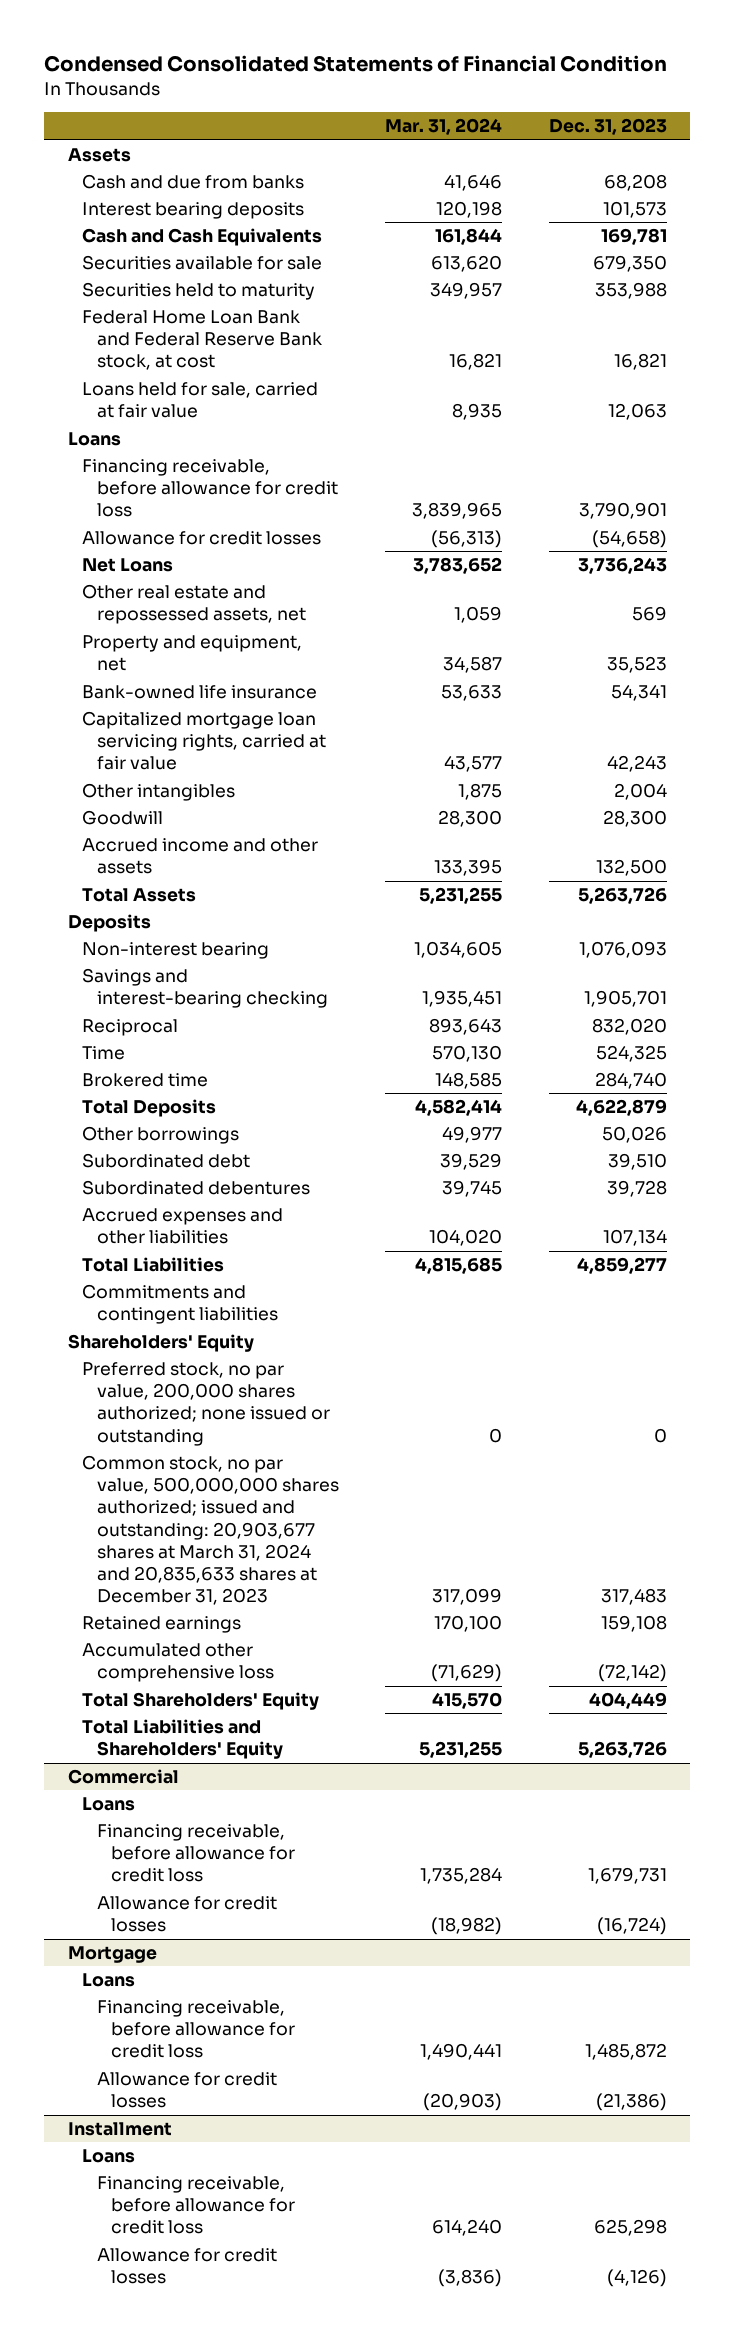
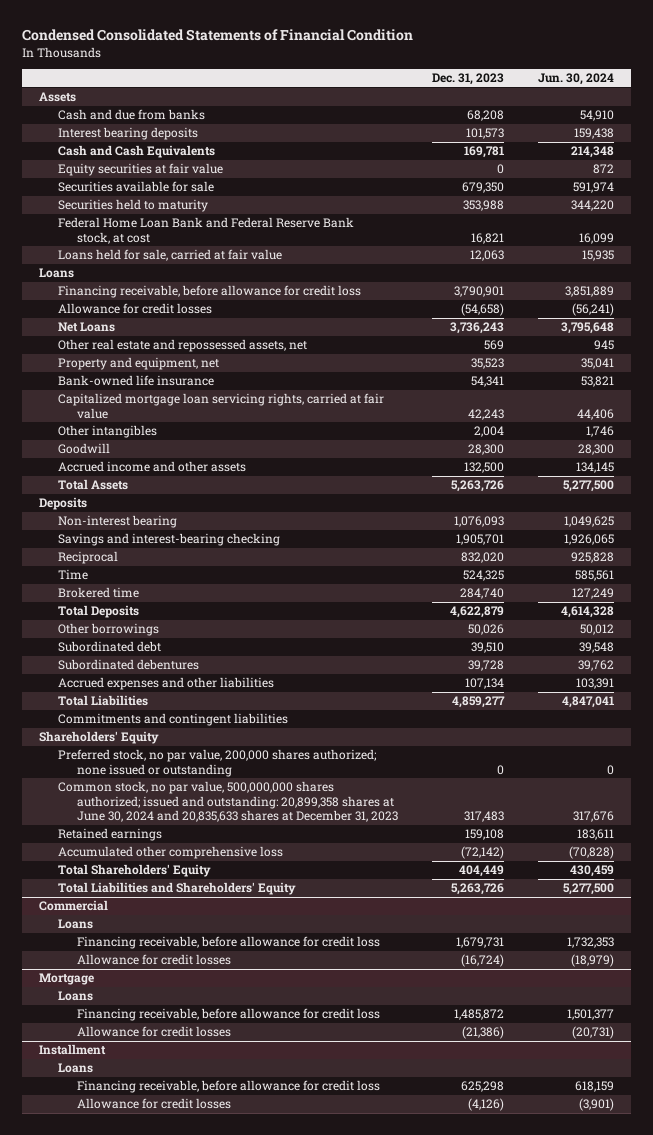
- | Mar. 31, 2024 | Dec. 31, 2023
+ | Dec. 31, 2023 | Jun. 30, 2024
+ Equity securities at fair value | 0 | 872
- Common stock, no par value, 500,000,000 shares authorized; issued and outstanding: 20,903,677 shares at March 31, 2024 and 20,835,633 shares at December 31, 2023 | 317,099 | 317,483
+ Common stock, no par value, 500,000,000 shares authorized; issued and outstanding: 20,899,358 shares at June 30, 2024 and 20,835,633 shares at December 31, 2023 | 317,483 | 317,676

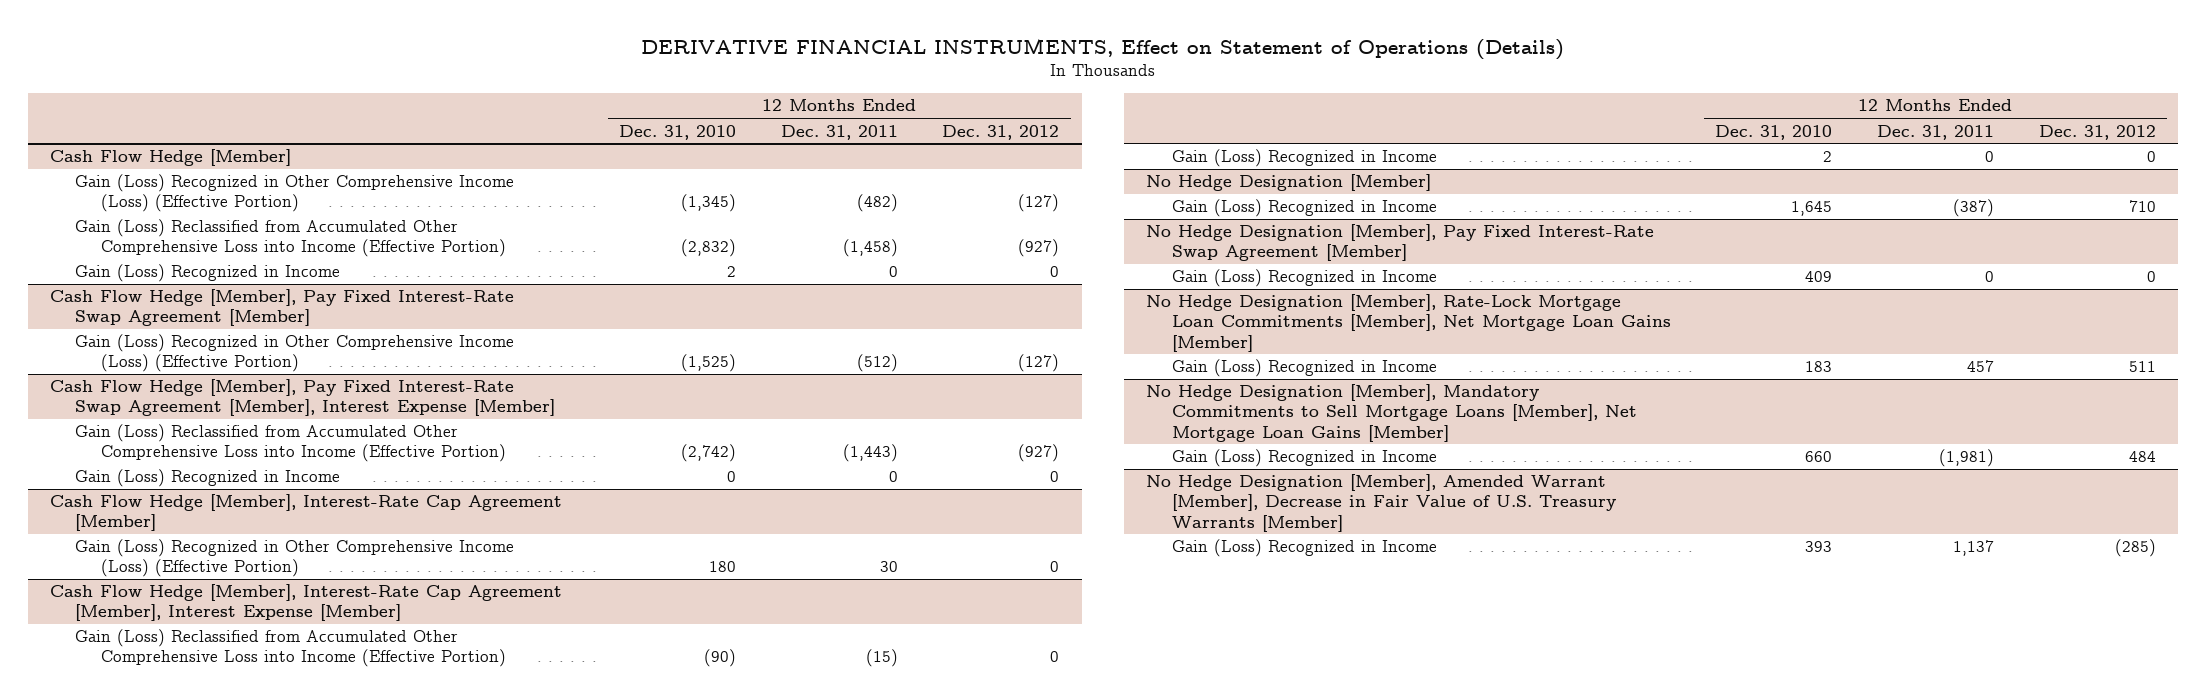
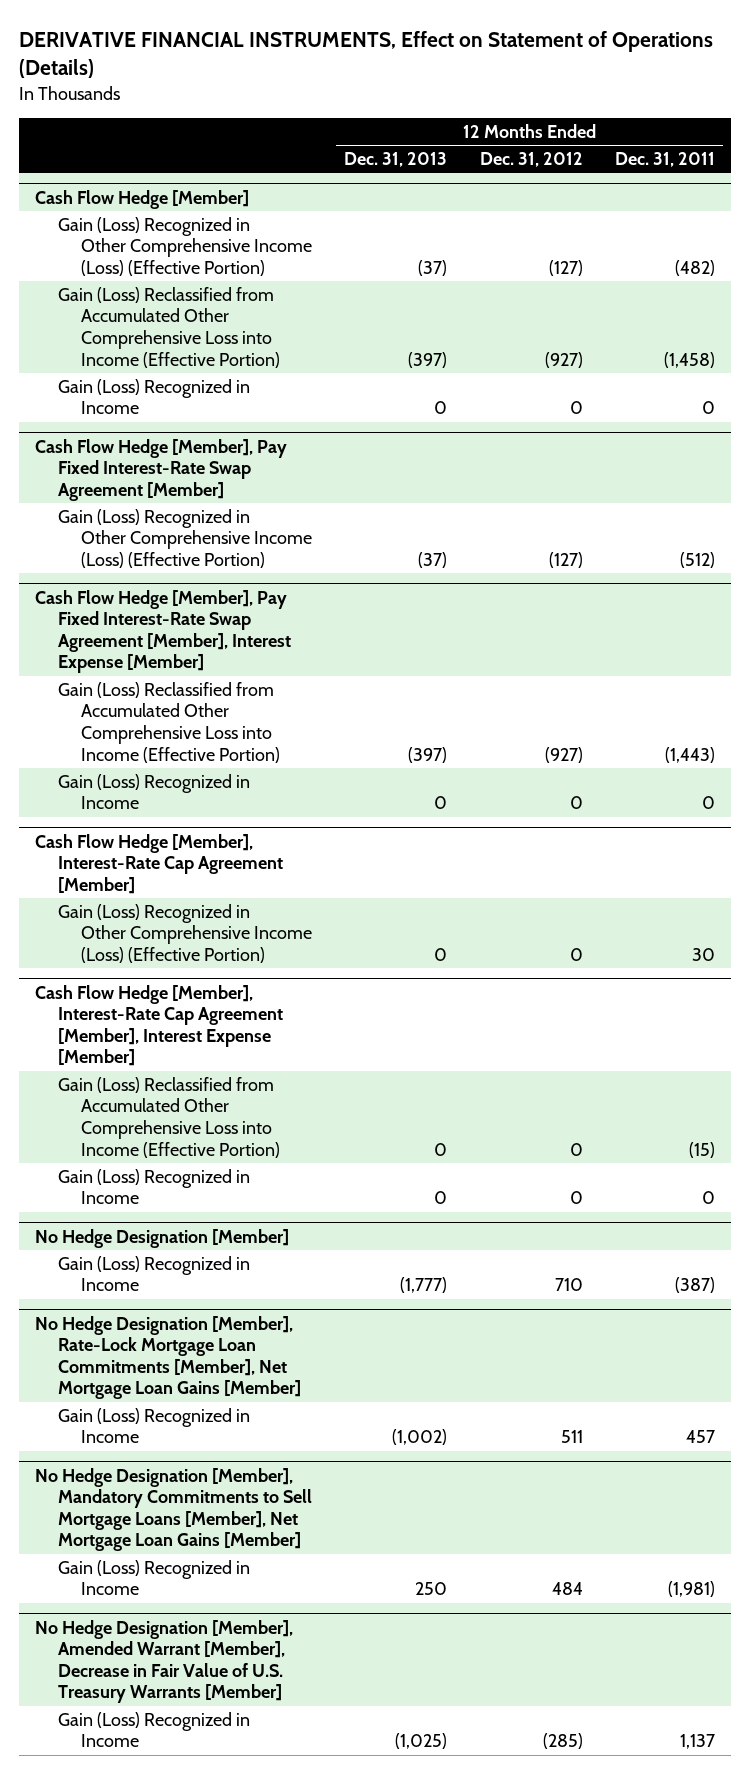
- | 12 Months Ended Dec. 31, 2010 | 12 Months Ended Dec. 31, 2011 | 12 Months Ended Dec. 31, 2012
+ | 12 Months Ended Dec. 31, 2013 | 12 Months Ended Dec. 31, 2012 | 12 Months Ended Dec. 31, 2011
- No Hedge Designation [Member], Pay Fixed Interest-Rate Swap Agreement [Member]
- Gain (Loss) Recognized in Income | 409 | 0 | 0

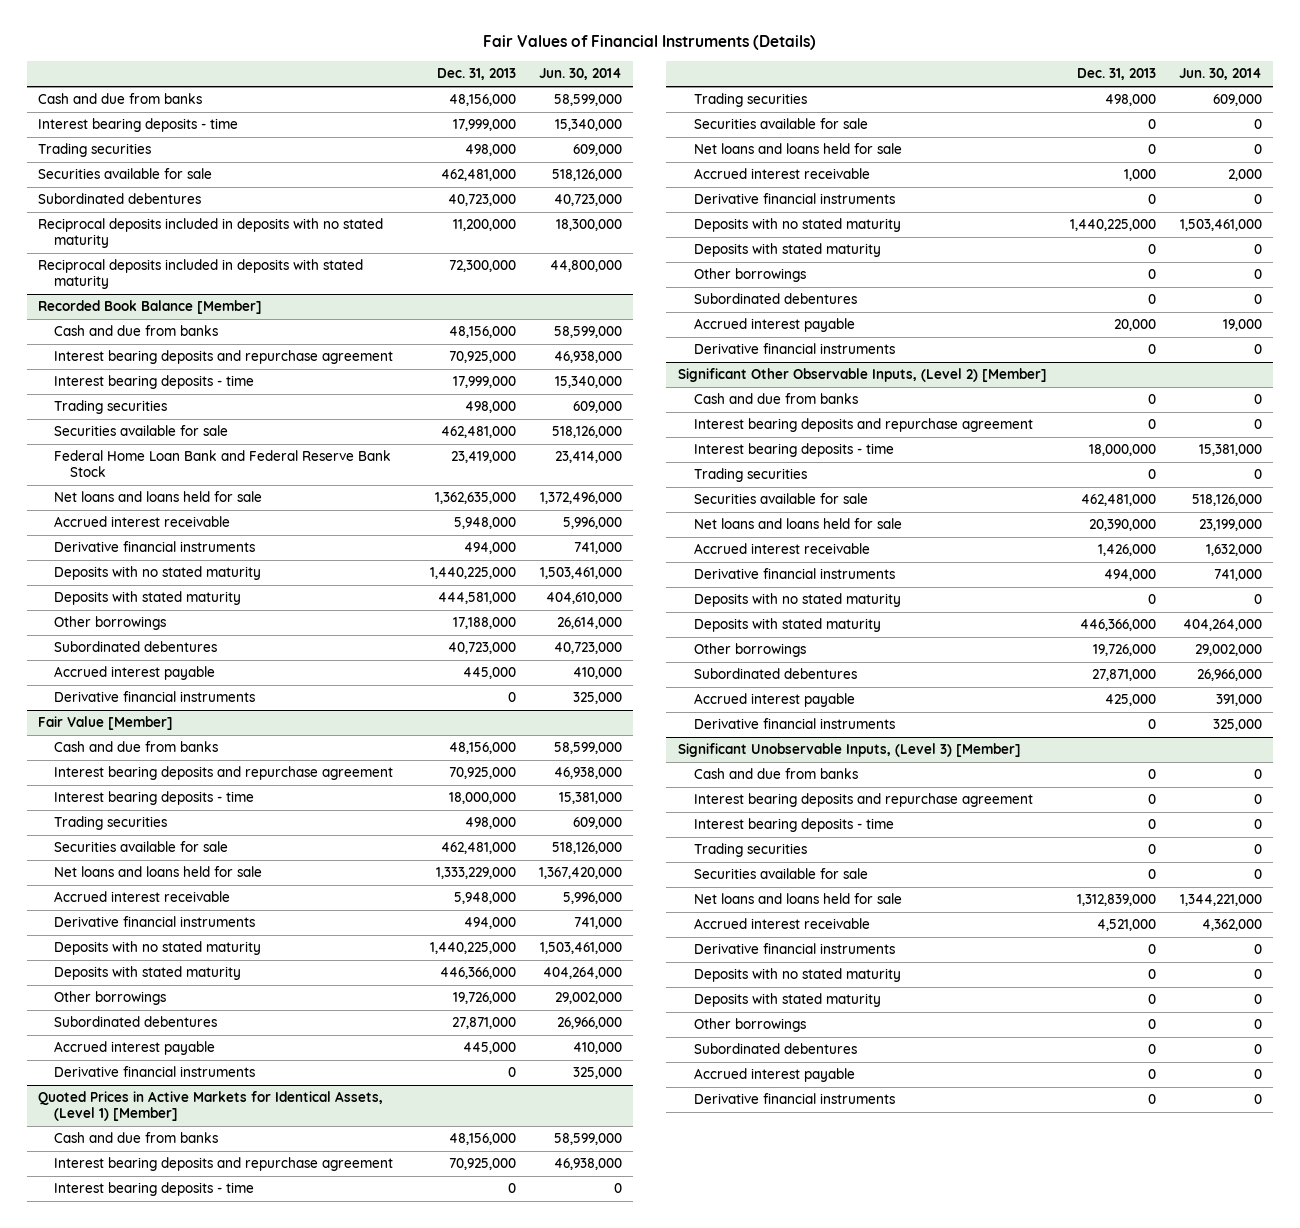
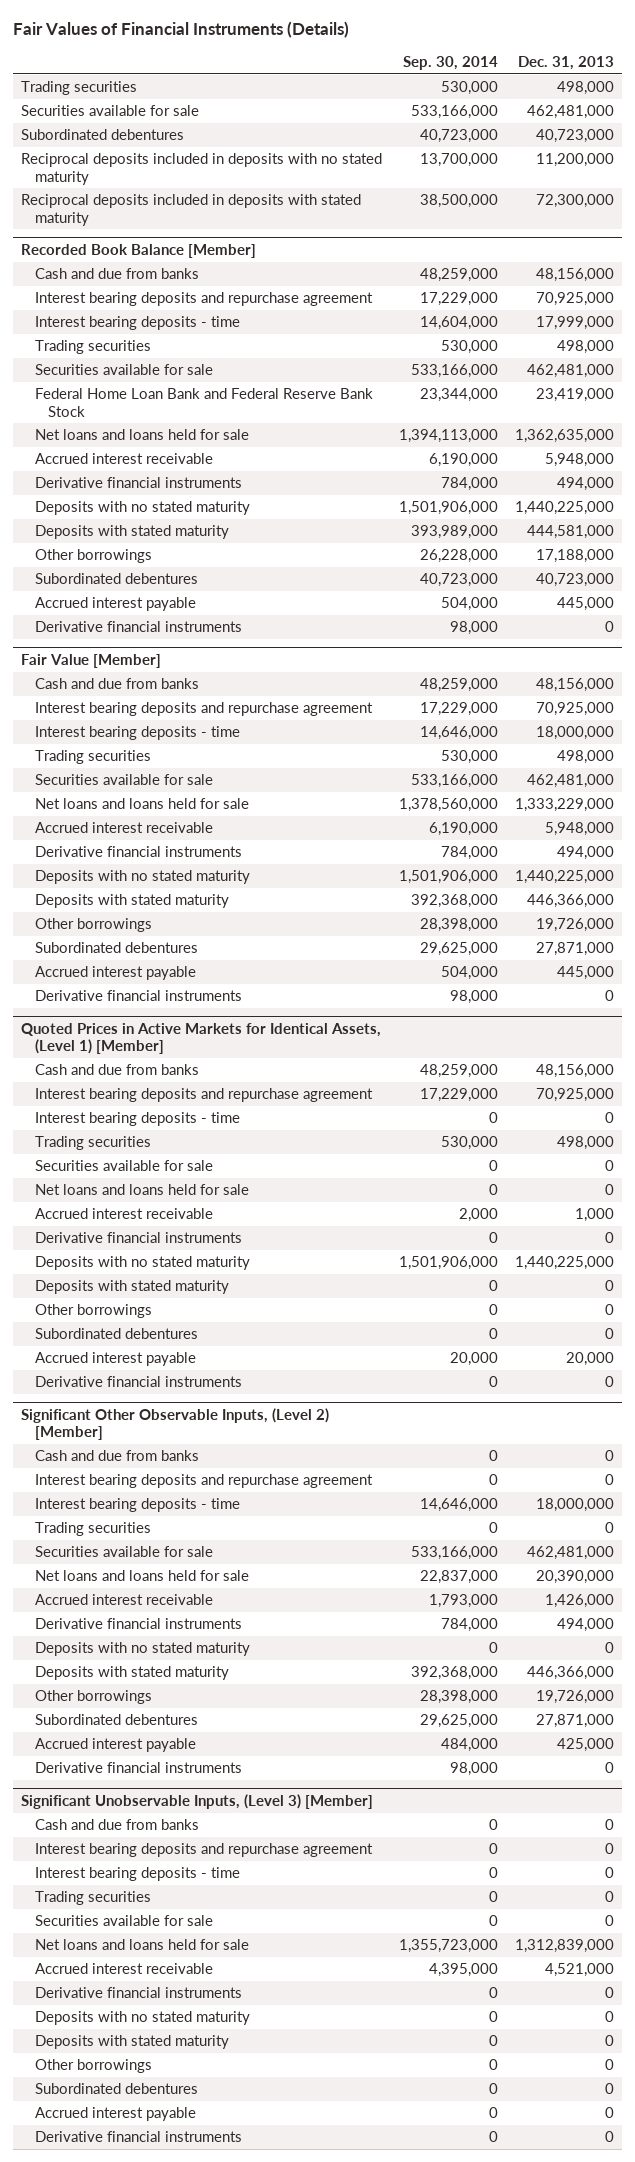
- | Dec. 31, 2013 | Jun. 30, 2014
+ | Sep. 30, 2014 | Dec. 31, 2013
- Cash and due from banks | 48,156,000 | 58,599,000
- Interest bearing deposits - time | 17,999,000 | 15,340,000

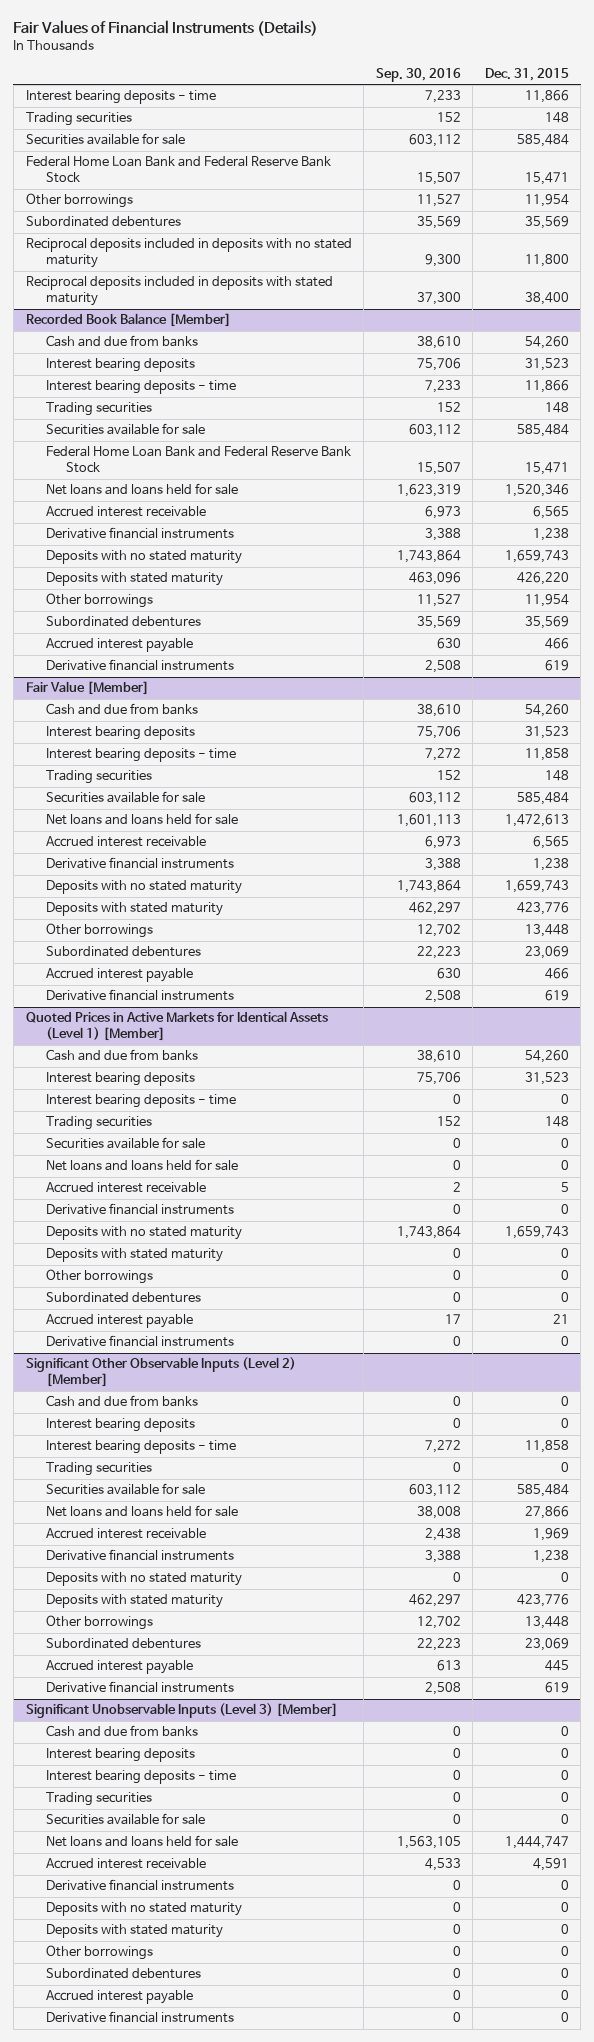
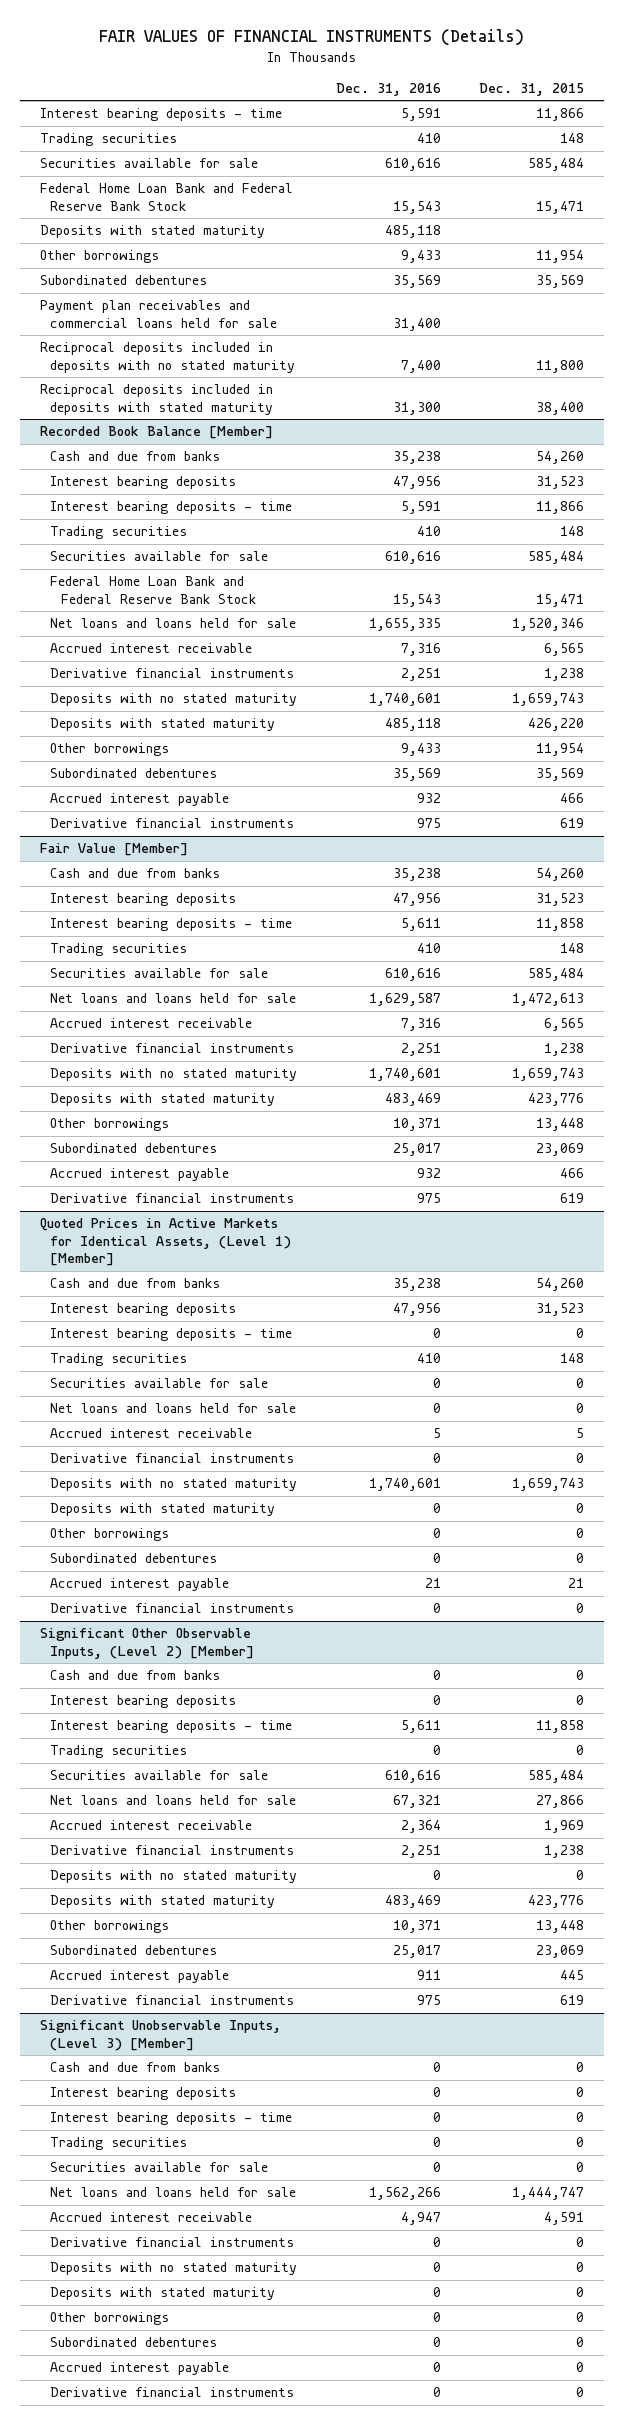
- Fair Values of Financial Instruments (Details)
+ FAIR VALUES OF FINANCIAL INSTRUMENTS (Details)
- | Sep. 30, 2016 | Dec. 31, 2015
+ | Dec. 31, 2016 | Dec. 31, 2015
+ Deposits with stated maturity | 485,118 |
+ Payment plan receivables and commercial loans held for sale | 31,400 |
- Quoted Prices in Active Markets for Identical Assets (Level 1) [Member]
+ Quoted Prices in Active Markets for Identical Assets, (Level 1) [Member]
- Significant Other Observable Inputs (Level 2) [Member]
+ Significant Other Observable Inputs, (Level 2) [Member]
- Significant Unobservable Inputs (Level 3) [Member]
+ Significant Unobservable Inputs, (Level 3) [Member]

